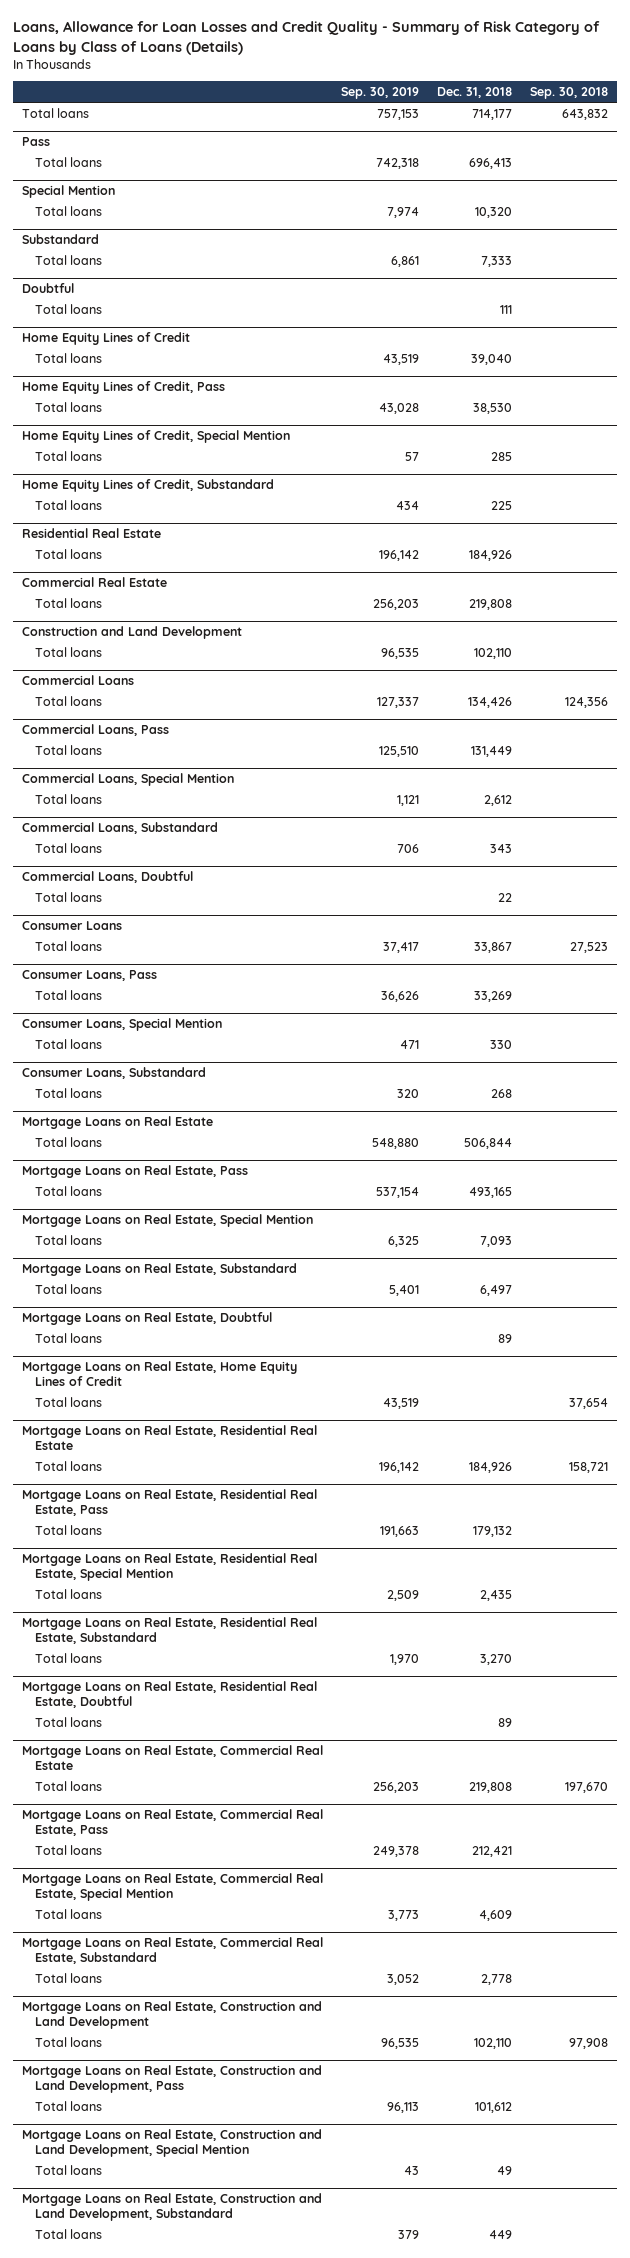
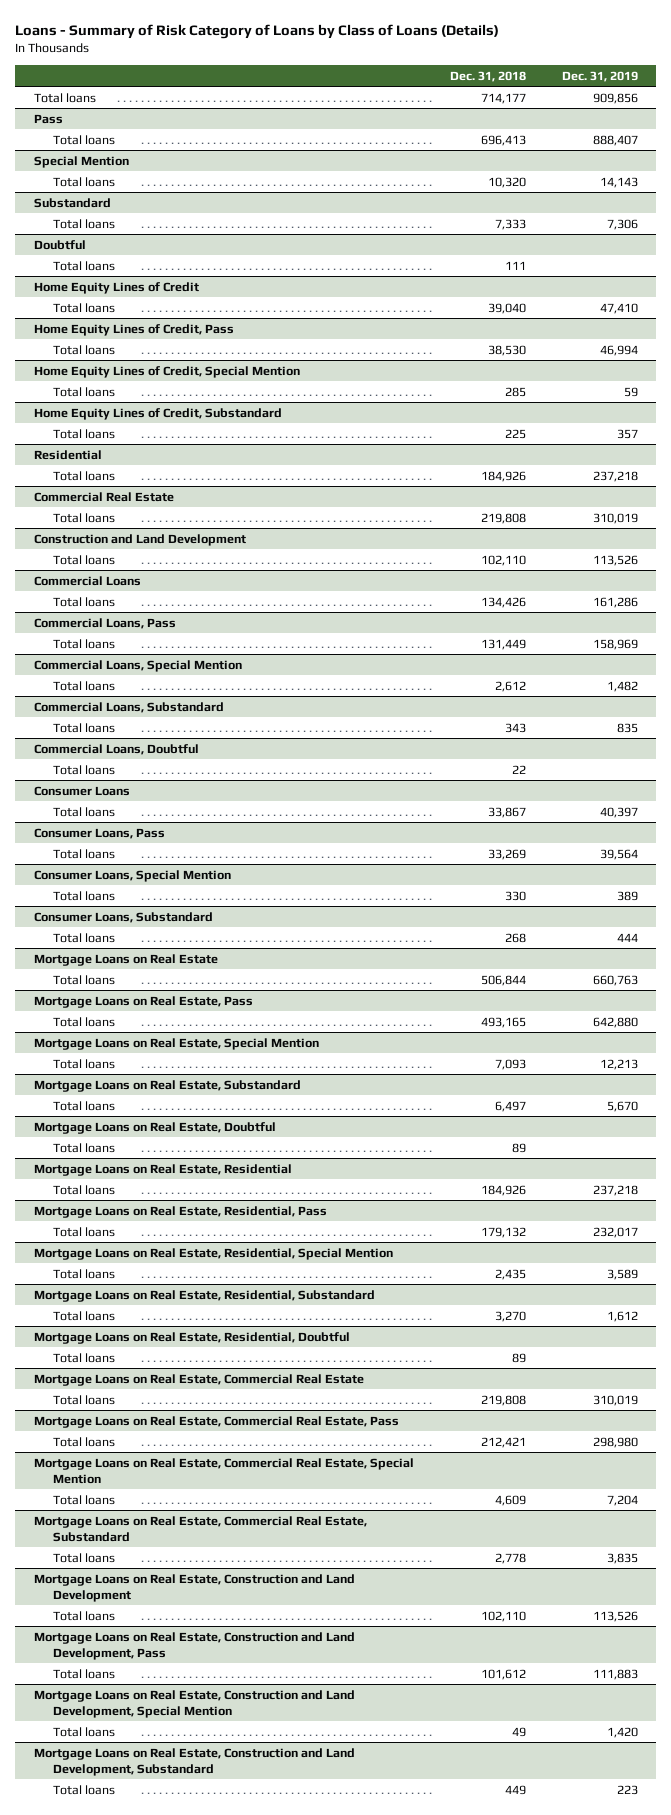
- Loans, Allowance for Loan Losses and Credit Quality - Summary of Risk Category of Loans by Class of Loans (Details)
+ Loans - Summary of Risk Category of Loans by Class of Loans (Details)
- | Sep. 30, 2019 | Dec. 31, 2018 | Sep. 30, 2018
+ | Dec. 31, 2018 | Dec. 31, 2019
- Residential Real Estate
+ Residential
- Mortgage Loans on Real Estate, Home Equity Lines of Credit
- Total loans | 43,519 | | 37,654
- Mortgage Loans on Real Estate, Residential Real Estate
+ Mortgage Loans on Real Estate, Residential
- Mortgage Loans on Real Estate, Residential Real Estate, Pass
+ Mortgage Loans on Real Estate, Residential, Pass
- Mortgage Loans on Real Estate, Residential Real Estate, Special Mention
+ Mortgage Loans on Real Estate, Residential, Special Mention
- Mortgage Loans on Real Estate, Residential Real Estate, Substandard
+ Mortgage Loans on Real Estate, Residential, Substandard
- Mortgage Loans on Real Estate, Residential Real Estate, Doubtful
+ Mortgage Loans on Real Estate, Residential, Doubtful

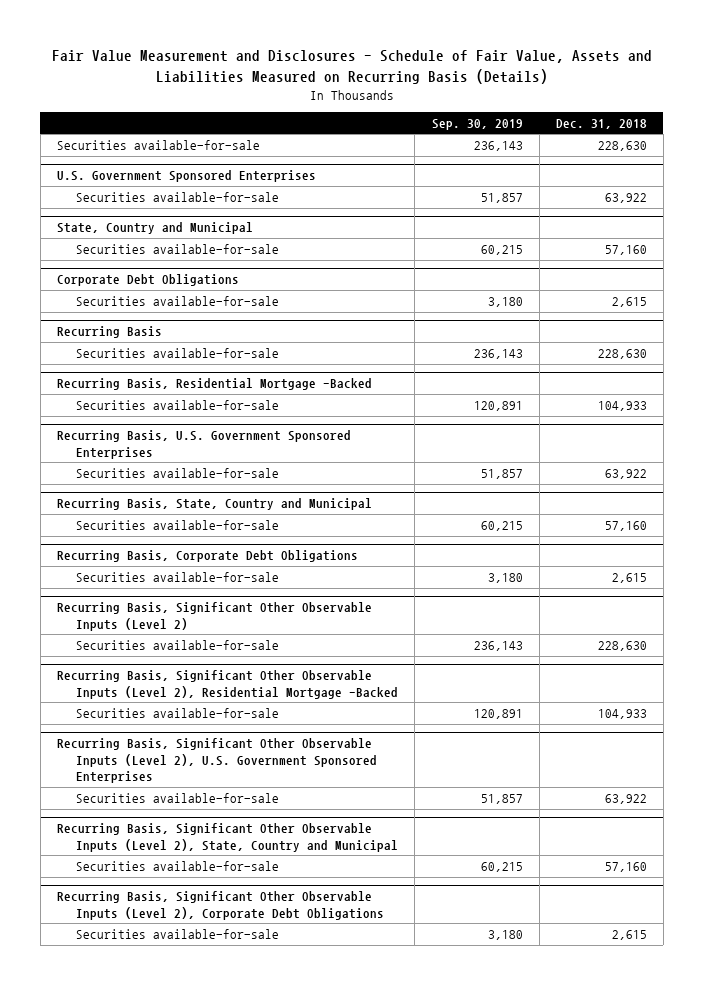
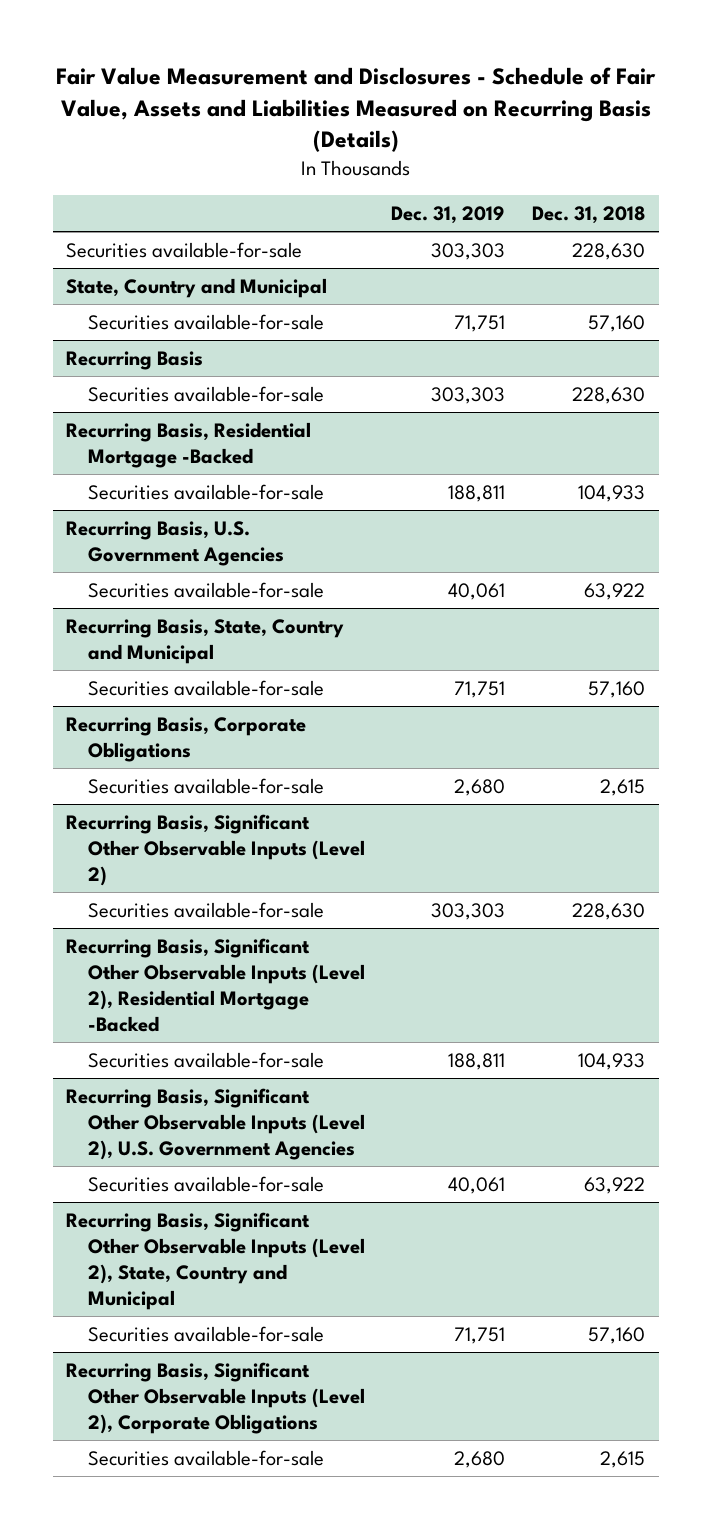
- | Sep. 30, 2019 | Dec. 31, 2018
+ | Dec. 31, 2019 | Dec. 31, 2018
- U.S. Government Sponsored Enterprises
- Securities available-for-sale | 51,857 | 63,922
- Corporate Debt Obligations
- Securities available-for-sale | 3,180 | 2,615
- Recurring Basis, U.S. Government Sponsored Enterprises
+ Recurring Basis, U.S. Government Agencies
- Recurring Basis, Corporate Debt Obligations
+ Recurring Basis, Corporate Obligations
- Recurring Basis, Significant Other Observable Inputs (Level 2), U.S. Government Sponsored Enterprises
+ Recurring Basis, Significant Other Observable Inputs (Level 2), U.S. Government Agencies
- Recurring Basis, Significant Other Observable Inputs (Level 2), Corporate Debt Obligations
+ Recurring Basis, Significant Other Observable Inputs (Level 2), Corporate Obligations

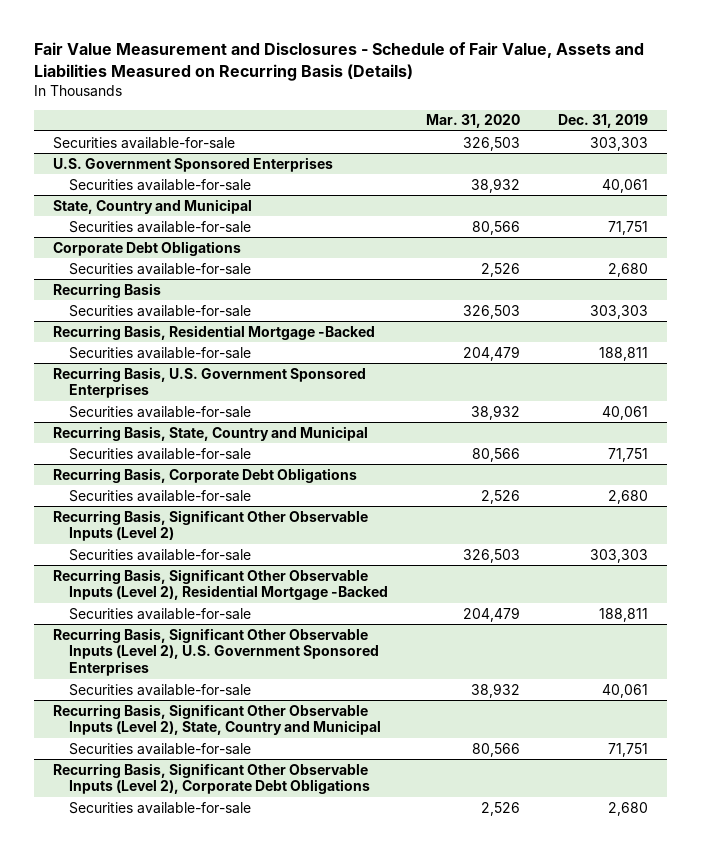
- | Dec. 31, 2019 | Dec. 31, 2018
+ | Mar. 31, 2020 | Dec. 31, 2019
+ U.S. Government Sponsored Enterprises
+ Securities available-for-sale | 38,932 | 40,061
+ Corporate Debt Obligations
+ Securities available-for-sale | 2,526 | 2,680
- Recurring Basis, U.S. Government Agencies
+ Recurring Basis, U.S. Government Sponsored Enterprises
- Recurring Basis, Corporate Obligations
+ Recurring Basis, Corporate Debt Obligations
- Recurring Basis, Significant Other Observable Inputs (Level 2), U.S. Government Agencies
+ Recurring Basis, Significant Other Observable Inputs (Level 2), U.S. Government Sponsored Enterprises
- Recurring Basis, Significant Other Observable Inputs (Level 2), Corporate Obligations
+ Recurring Basis, Significant Other Observable Inputs (Level 2), Corporate Debt Obligations

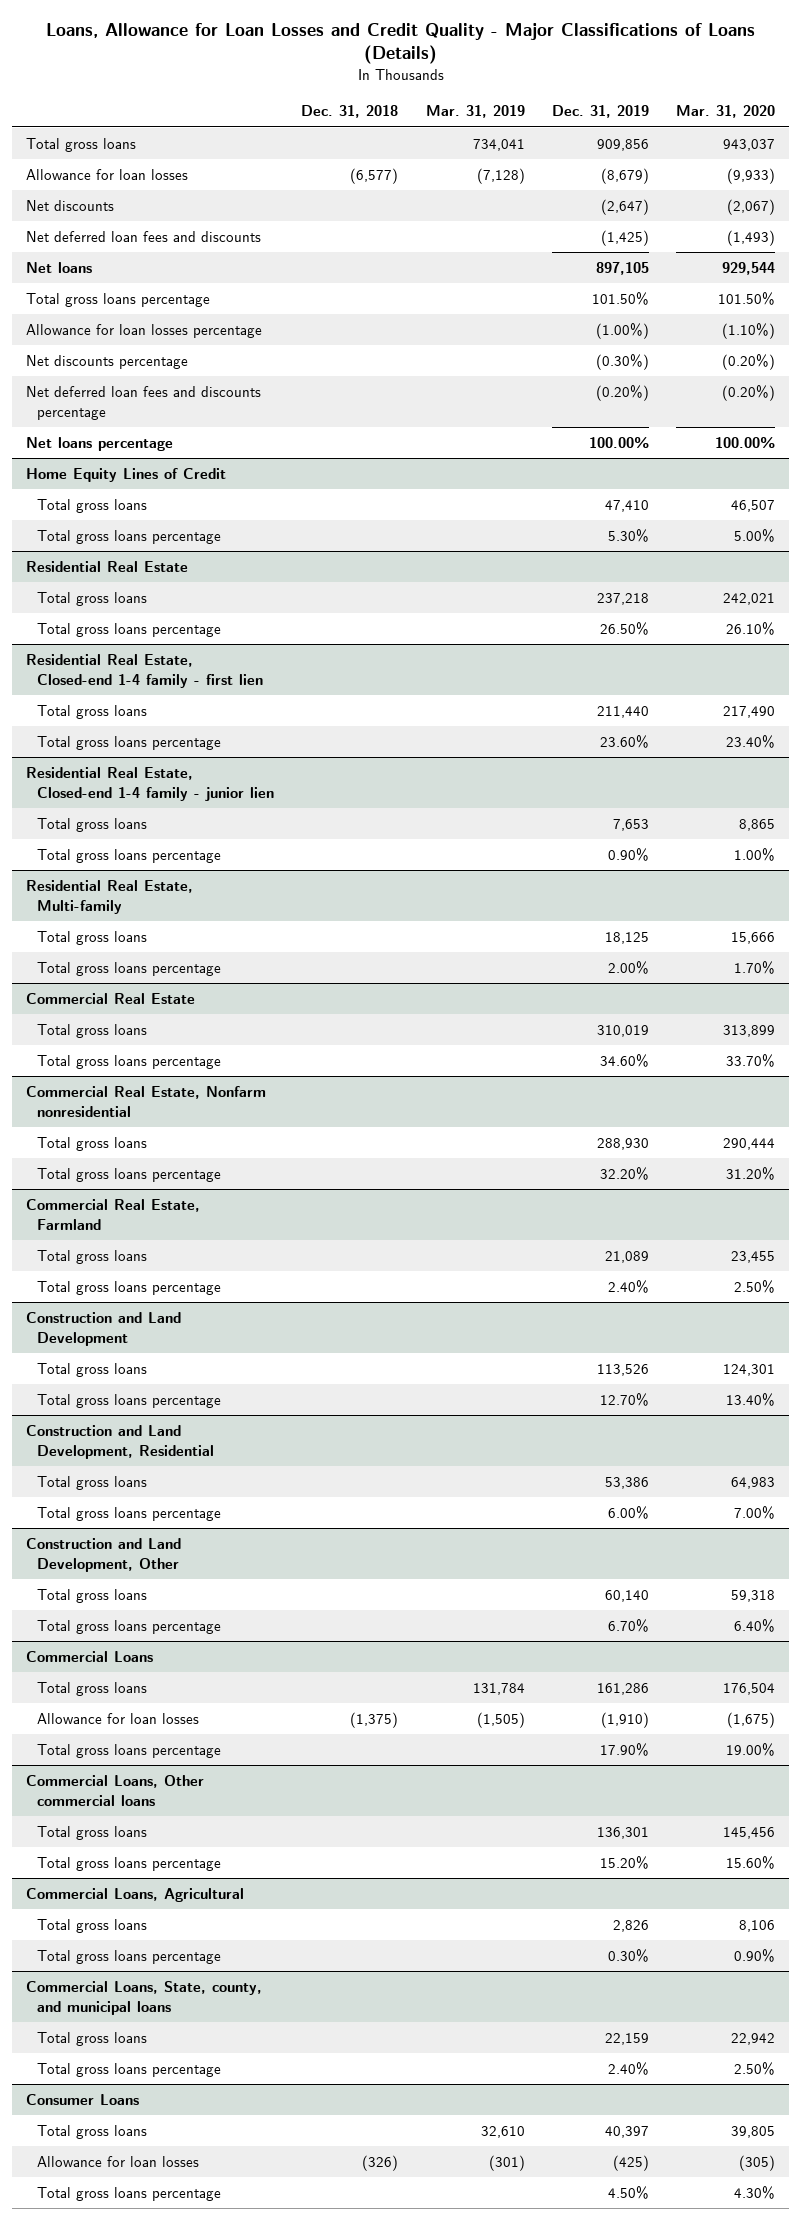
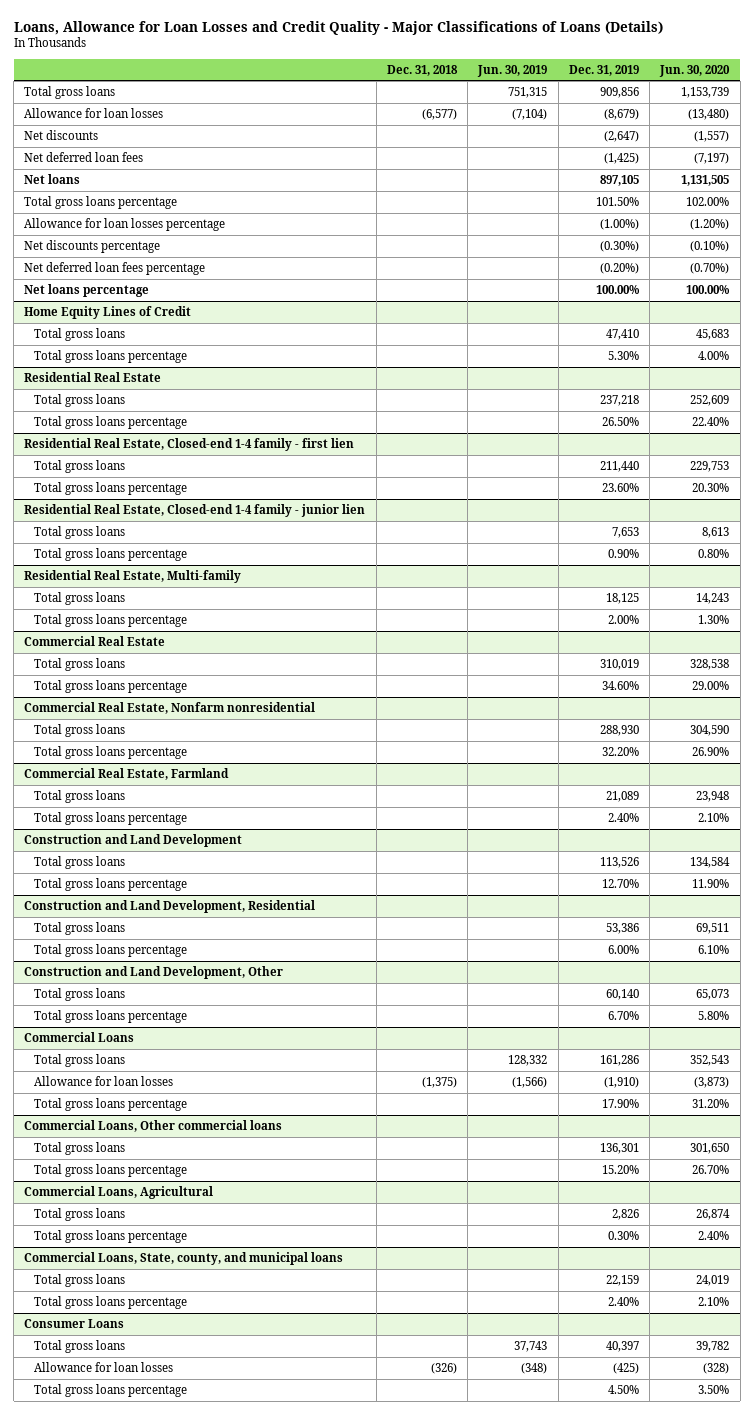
- | Dec. 31, 2018 | Mar. 31, 2019 | Dec. 31, 2019 | Mar. 31, 2020
+ | Dec. 31, 2018 | Jun. 30, 2019 | Dec. 31, 2019 | Jun. 30, 2020
- Net deferred loan fees and discounts | | | (1,425) | (1,493)
+ Net deferred loan fees | | | (1,425) | (7,197)
- Net deferred loan fees and discounts percentage | | | (0.20%) | (0.20%)
+ Net deferred loan fees percentage | | | (0.20%) | (0.70%)

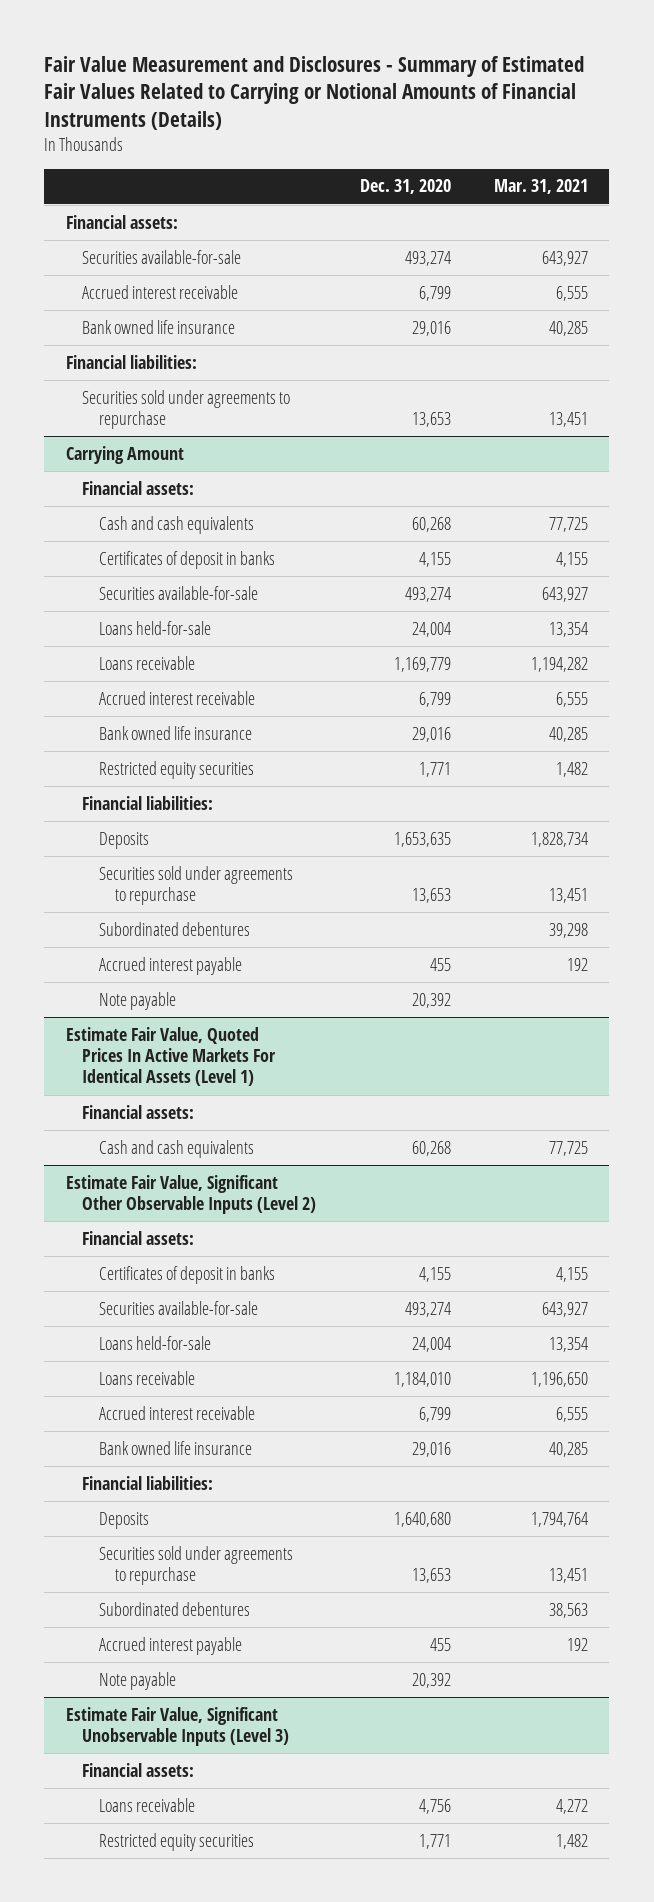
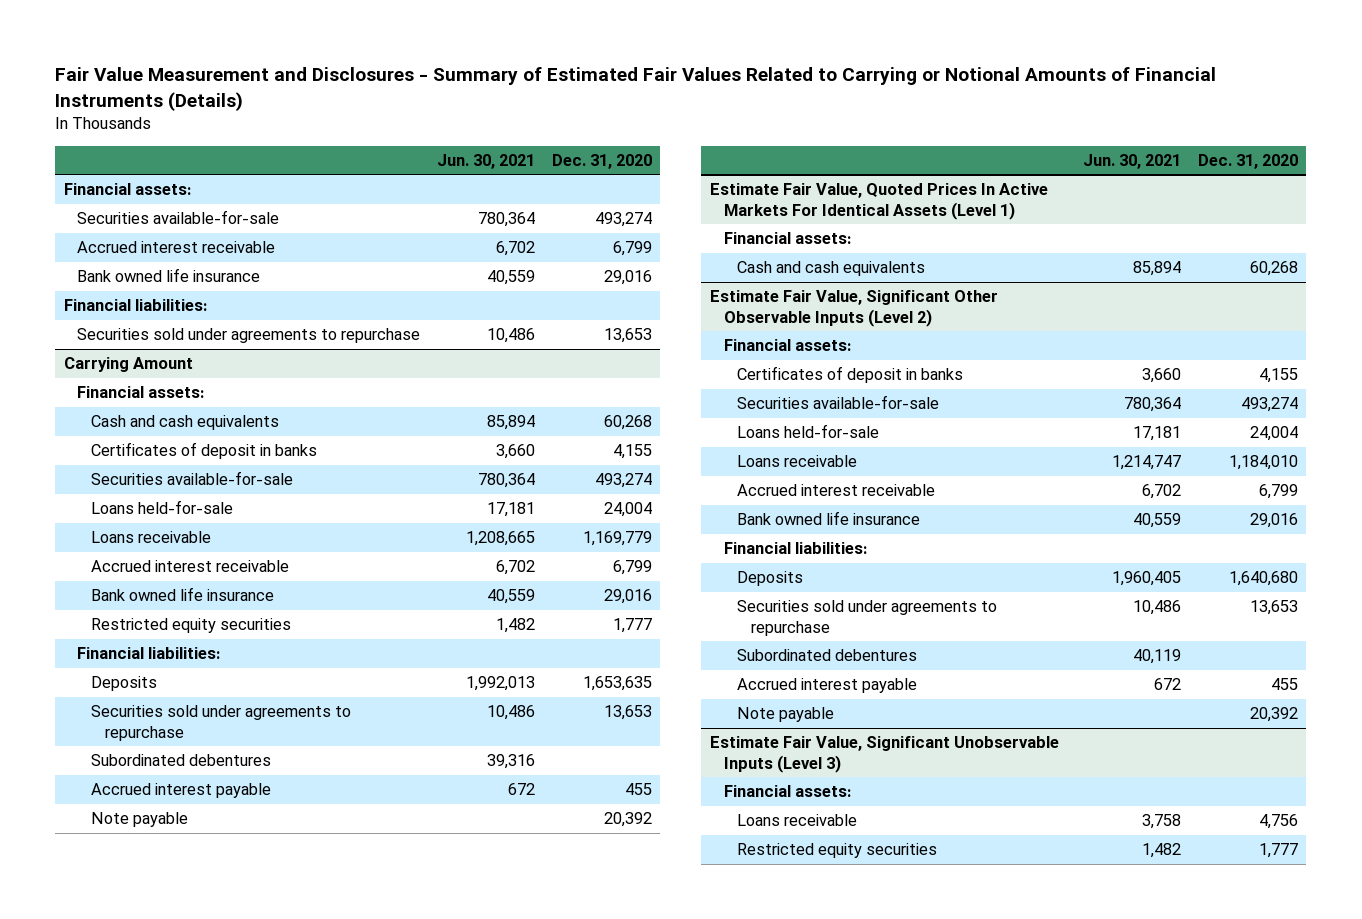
- | Dec. 31, 2020 | Mar. 31, 2021
+ | Jun. 30, 2021 | Dec. 31, 2020
@ Carrying Amount
- Restricted equity securities | 1,771 | 1,482
+ Restricted equity securities | 1,482 | 1,777
@ Estimate Fair Value, Significant Unobservable Inputs (Level 3)
- Restricted equity securities | 1,771 | 1,482
+ Restricted equity securities | 1,482 | 1,777

